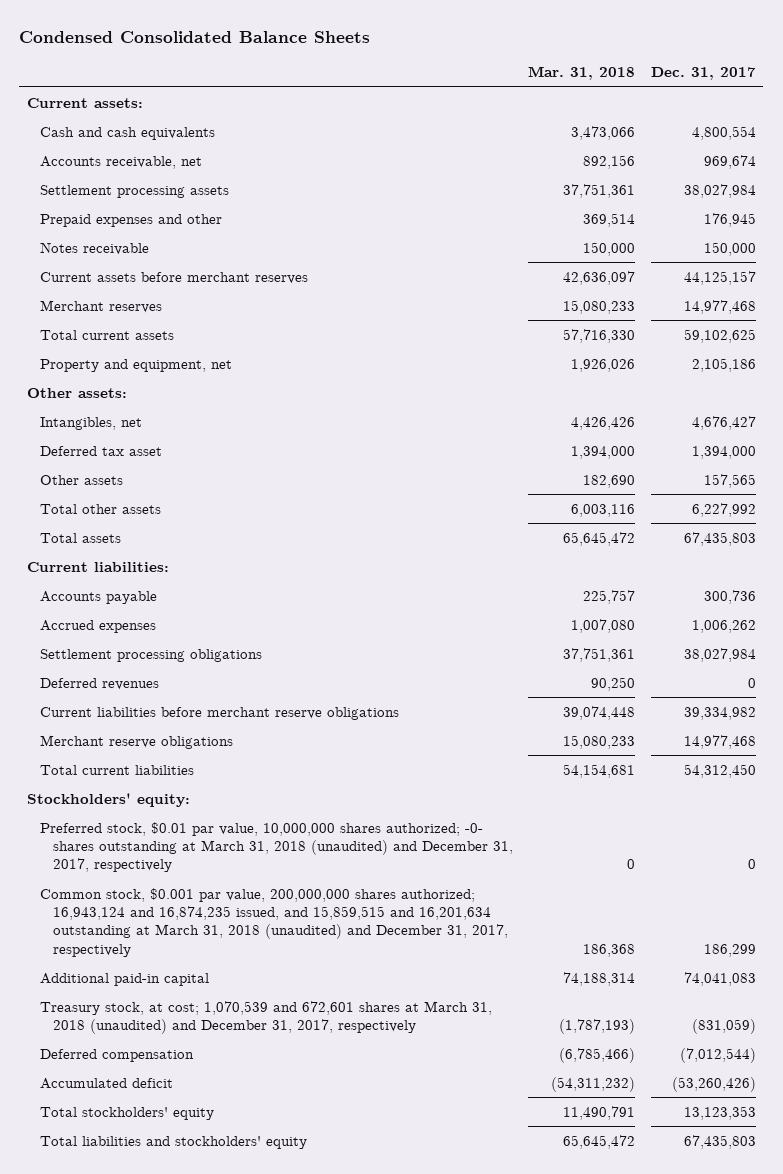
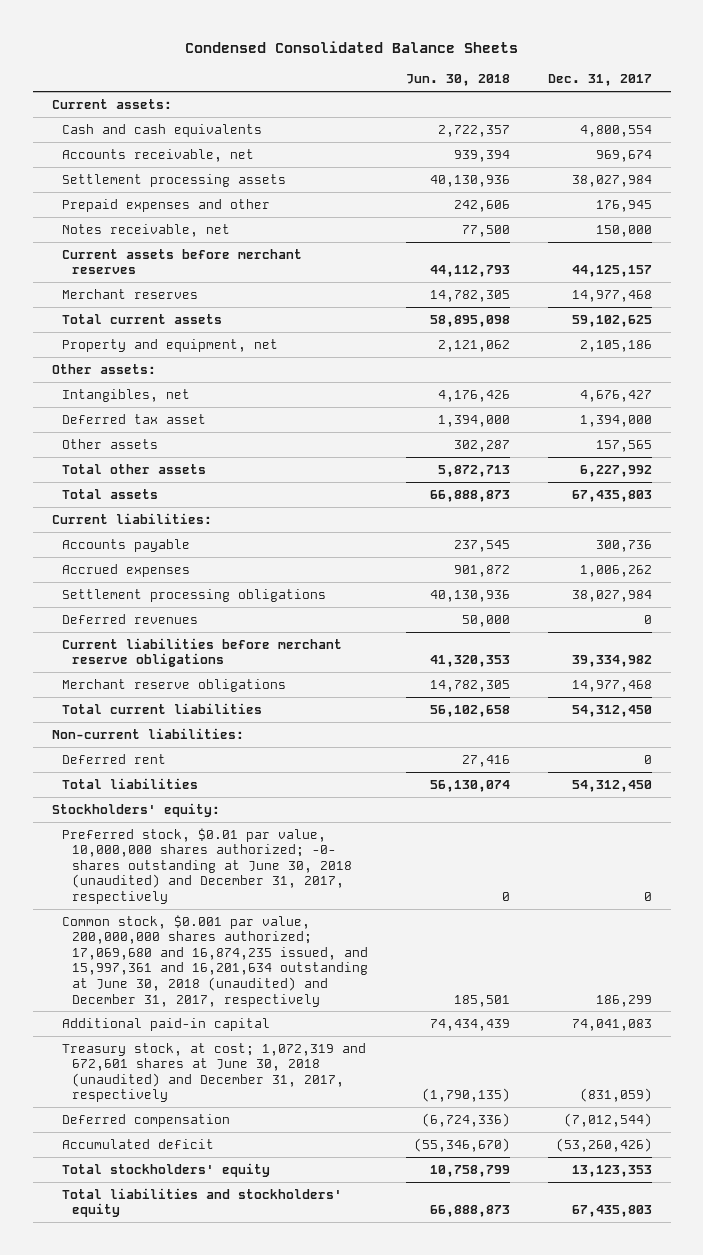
- | Mar. 31, 2018 | Dec. 31, 2017
+ | Jun. 30, 2018 | Dec. 31, 2017
- Notes receivable | 150,000 | 150,000
+ Notes receivable, net | 77,500 | 150,000
+ Non-current liabilities:
+ Deferred rent | 27,416 | 0
+ Total liabilities | 56,130,074 | 54,312,450
- Preferred stock, $0.01 par value, 10,000,000 shares authorized; -0- shares outstanding at March 31, 2018 (unaudited) and December 31, 2017, respectively | 0 | 0
- Common stock, $0.001 par value, 200,000,000 shares authorized; 16,943,124 and 16,874,235 issued, and 15,859,515 and 16,201,634 outstanding at March 31, 2018 (unaudited) and December 31, 2017, respectively | 186,368 | 186,299
+ Preferred stock, $0.01 par value, 10,000,000 shares authorized; -0- shares outstanding at June 30, 2018 (unaudited) and December 31, 2017, respectively | 0 | 0
+ Common stock, $0.001 par value, 200,000,000 shares authorized; 17,069,680 and 16,874,235 issued, and 15,997,361 and 16,201,634 outstanding at June 30, 2018 (unaudited) and December 31, 2017, respectively | 185,501 | 186,299
- Treasury stock, at cost; 1,070,539 and 672,601 shares at March 31, 2018 (unaudited) and December 31, 2017, respectively | (1,787,193) | (831,059)
+ Treasury stock, at cost; 1,072,319 and 672,601 shares at June 30, 2018 (unaudited) and December 31, 2017, respectively | (1,790,135) | (831,059)

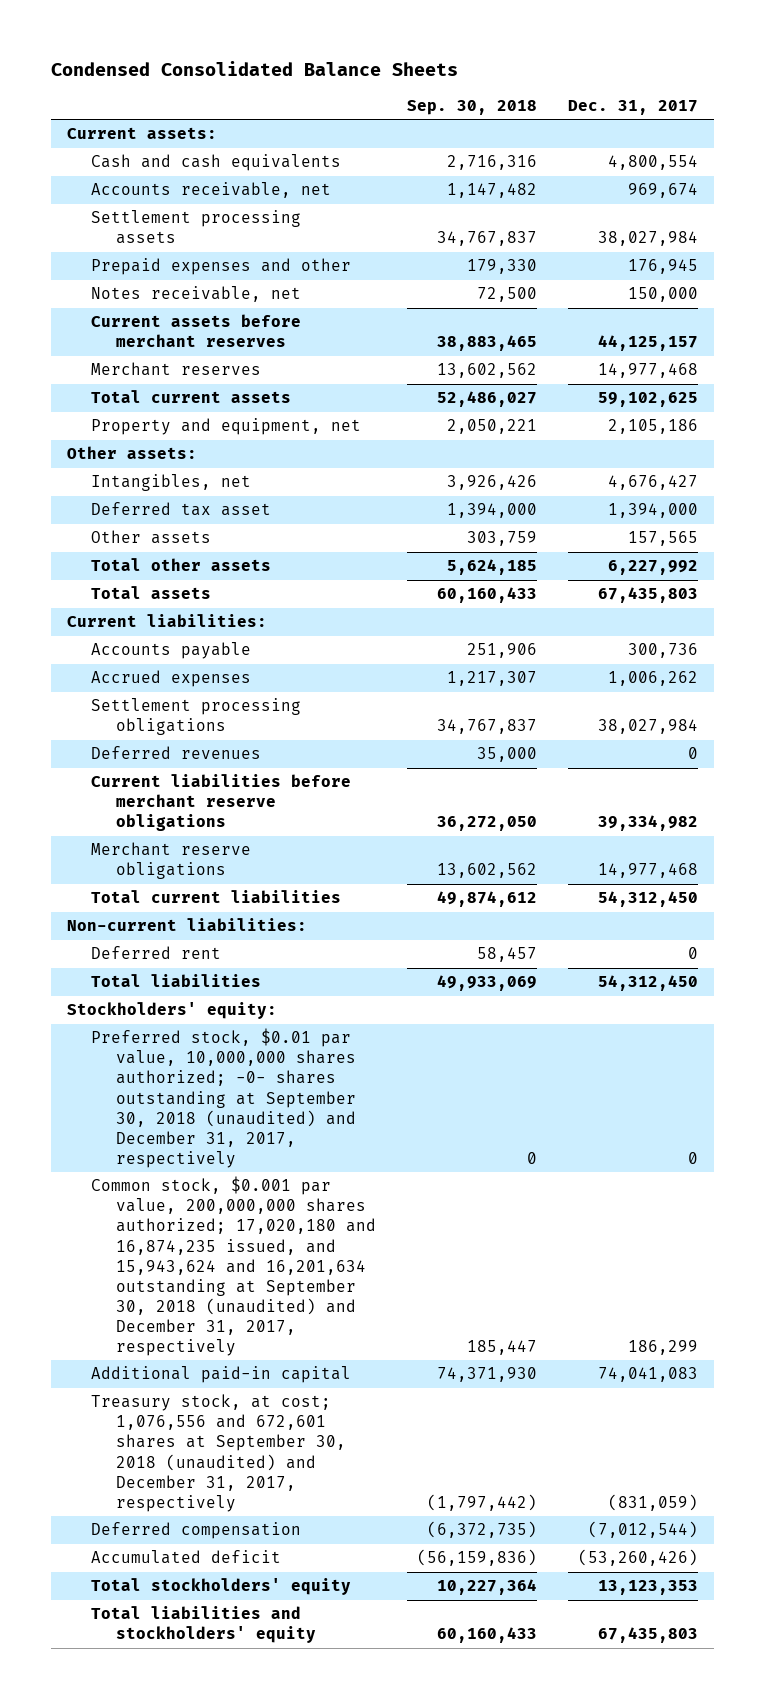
- | Jun. 30, 2018 | Dec. 31, 2017
+ | Sep. 30, 2018 | Dec. 31, 2017
- Preferred stock, $0.01 par value, 10,000,000 shares authorized; -0- shares outstanding at June 30, 2018 (unaudited) and December 31, 2017, respectively | 0 | 0
- Common stock, $0.001 par value, 200,000,000 shares authorized; 17,069,680 and 16,874,235 issued, and 15,997,361 and 16,201,634 outstanding at June 30, 2018 (unaudited) and December 31, 2017, respectively | 185,501 | 186,299
+ Preferred stock, $0.01 par value, 10,000,000 shares authorized; -0- shares outstanding at September 30, 2018 (unaudited) and December 31, 2017, respectively | 0 | 0
+ Common stock, $0.001 par value, 200,000,000 shares authorized; 17,020,180 and 16,874,235 issued, and 15,943,624 and 16,201,634 outstanding at September 30, 2018 (unaudited) and December 31, 2017, respectively | 185,447 | 186,299
- Treasury stock, at cost; 1,072,319 and 672,601 shares at June 30, 2018 (unaudited) and December 31, 2017, respectively | (1,790,135) | (831,059)
+ Treasury stock, at cost; 1,076,556 and 672,601 shares at September 30, 2018 (unaudited) and December 31, 2017, respectively | (1,797,442) | (831,059)

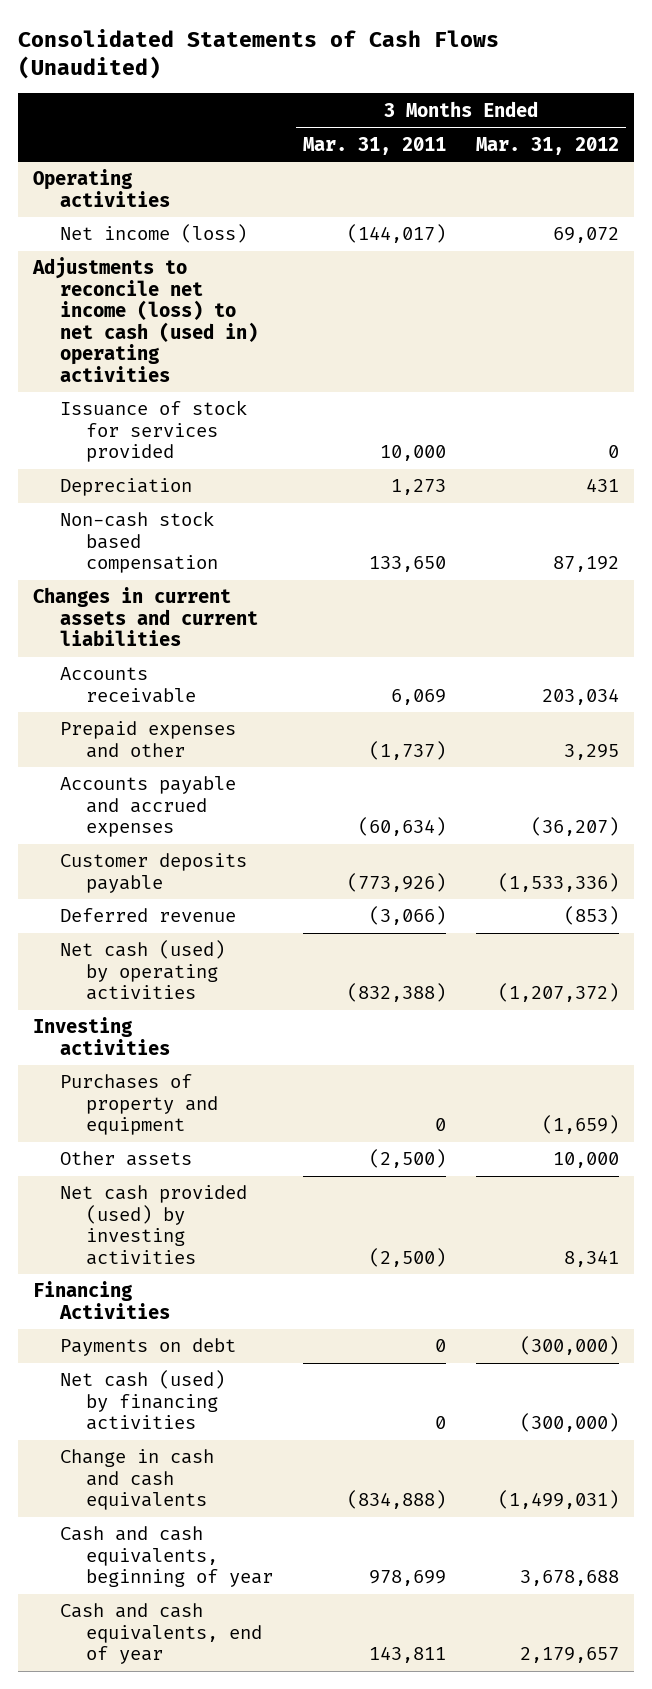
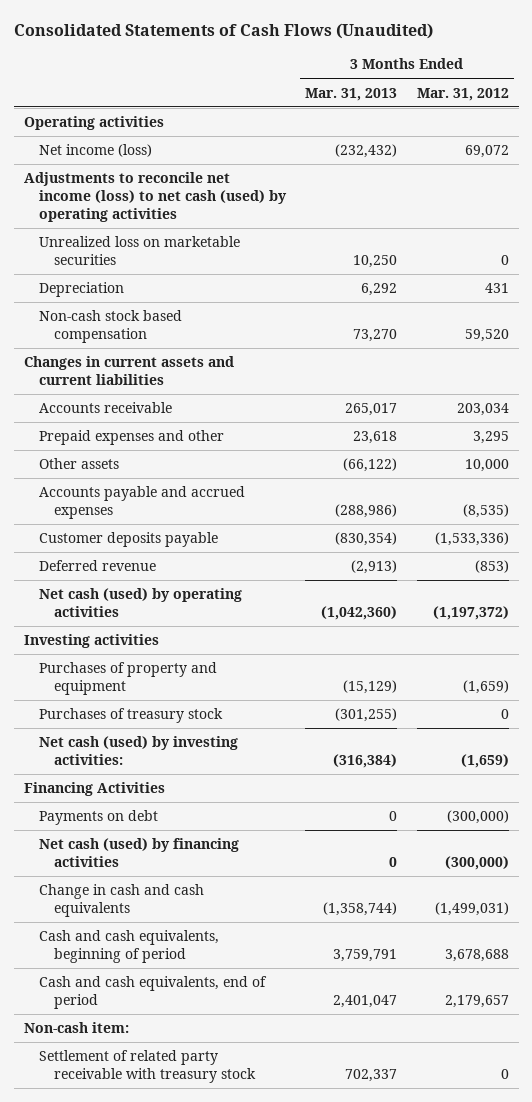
- | 3 Months Ended Mar. 31, 2011 | 3 Months Ended Mar. 31, 2012
+ | 3 Months Ended Mar. 31, 2013 | 3 Months Ended Mar. 31, 2012
- Adjustments to reconcile net income (loss) to net cash (used in) operating activities
- Issuance of stock for services provided | 10,000 | 0
+ Adjustments to reconcile net income (loss) to net cash (used) by operating activities
+ Unrealized loss on marketable securities | 10,250 | 0
- Non-cash stock based compensation | 133,650 | 87,192
+ Non-cash stock based compensation | 73,270 | 59,520
- Accounts payable and accrued expenses | (60,634) | (36,207)
moved up: Other assets | (66,122) | 10,000
+ Accounts payable and accrued expenses | (288,986) | (8,535)
- Net cash (used) by operating activities | (832,388) | (1,207,372)
+ Net cash (used) by operating activities | (1,042,360) | (1,197,372)
- Net cash provided (used) by investing activities | (2,500) | 8,341
+ Purchases of treasury stock | (301,255) | 0
+ Net cash (used) by investing activities: | (316,384) | (1,659)
- Cash and cash equivalents, beginning of year | 978,699 | 3,678,688
- Cash and cash equivalents, end of year | 143,811 | 2,179,657
+ Cash and cash equivalents, beginning of period | 3,759,791 | 3,678,688
+ Cash and cash equivalents, end of period | 2,401,047 | 2,179,657
+ Non-cash item:
+ Settlement of related party receivable with treasury stock | 702,337 | 0

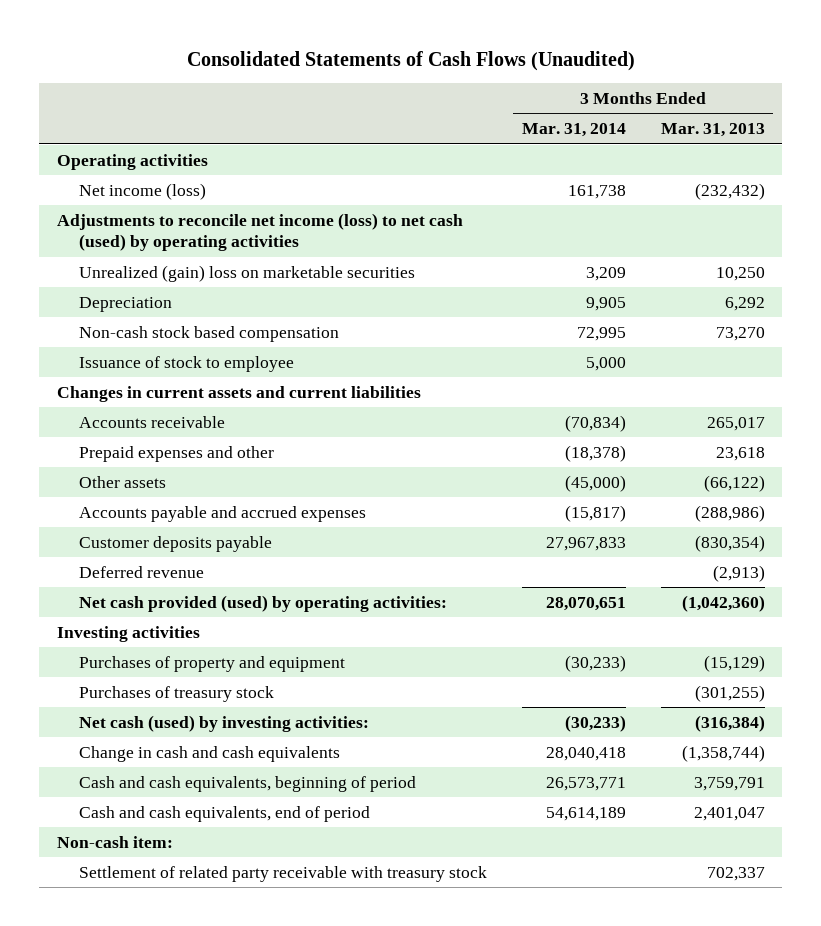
- | 3 Months Ended Mar. 31, 2013 | 3 Months Ended Mar. 31, 2012
+ | 3 Months Ended Mar. 31, 2014 | 3 Months Ended Mar. 31, 2013
- Unrealized loss on marketable securities | 10,250 | 0
+ Unrealized (gain) loss on marketable securities | 3,209 | 10,250
+ Issuance of stock to employee | 5,000 |
- Net cash (used) by operating activities | (1,042,360) | (1,197,372)
+ Net cash provided (used) by operating activities: | 28,070,651 | (1,042,360)
- Financing Activities
- Payments on debt | 0 | (300,000)
- Net cash (used) by financing activities | 0 | (300,000)

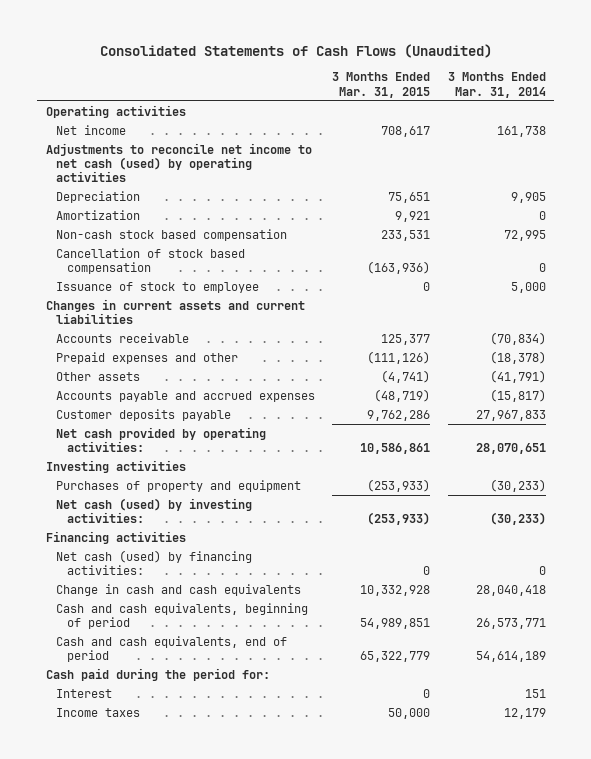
- | 3 Months Ended Mar. 31, 2014 | 3 Months Ended Mar. 31, 2013
+ | 3 Months Ended Mar. 31, 2015 | 3 Months Ended Mar. 31, 2014
- Net income (loss) | 161,738 | (232,432)
- Adjustments to reconcile net income (loss) to net cash (used) by operating activities
- Unrealized (gain) loss on marketable securities | 3,209 | 10,250
+ Net income | 708,617 | 161,738
+ Adjustments to reconcile net income to net cash (used) by operating activities
+ Amortization | 9,921 | 0
+ Cancellation of stock based compensation | (163,936) | 0
- Other assets | (45,000) | (66,122)
+ Other assets | (4,741) | (41,791)
- Deferred revenue | | (2,913)
- Net cash provided (used) by operating activities: | 28,070,651 | (1,042,360)
+ Net cash provided by operating activities: | 10,586,861 | 28,070,651
- Purchases of treasury stock | | (301,255)
+ Financing activities
+ Net cash (used) by financing activities: | 0 | 0
- Non-cash item:
- Settlement of related party receivable with treasury stock | | 702,337
+ Cash paid during the period for:
+ Interest | 0 | 151
+ Income taxes | 50,000 | 12,179

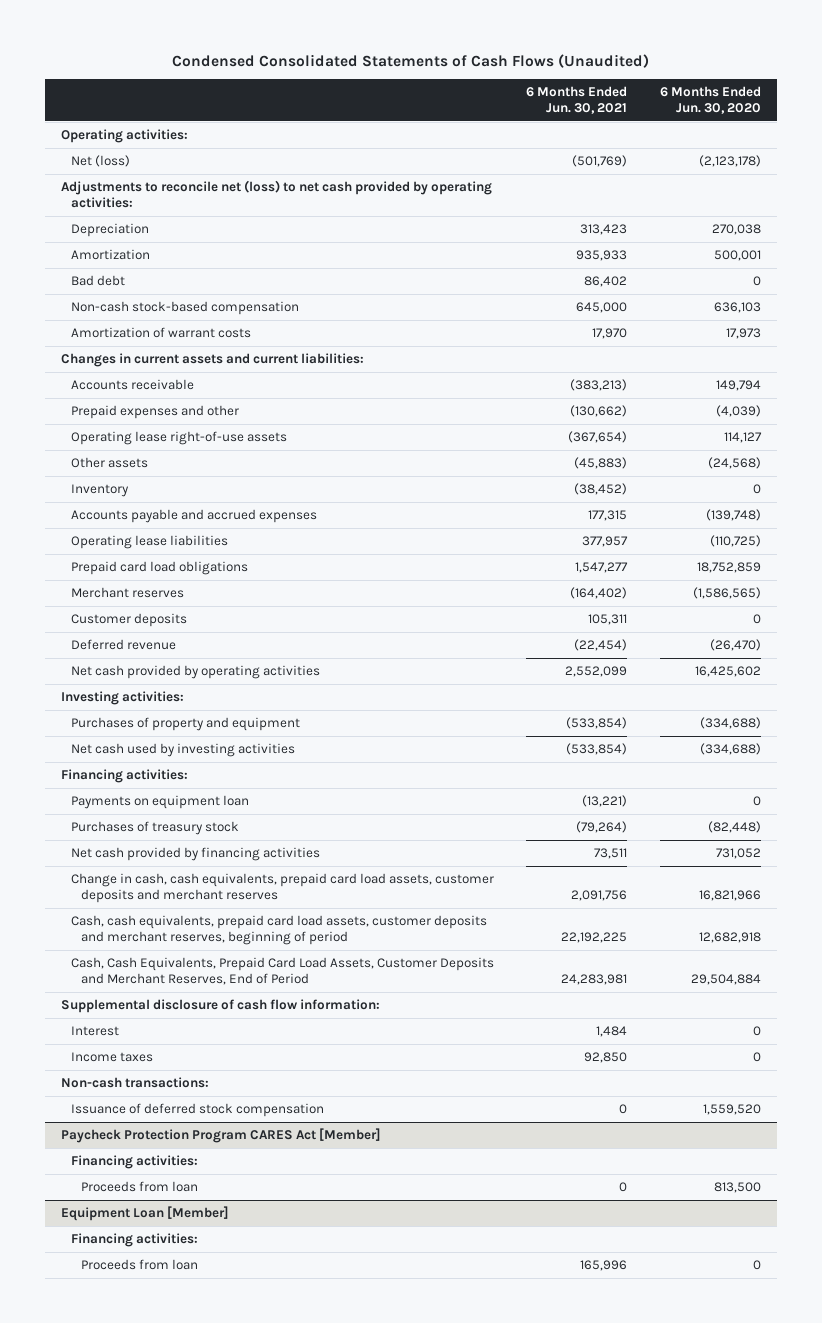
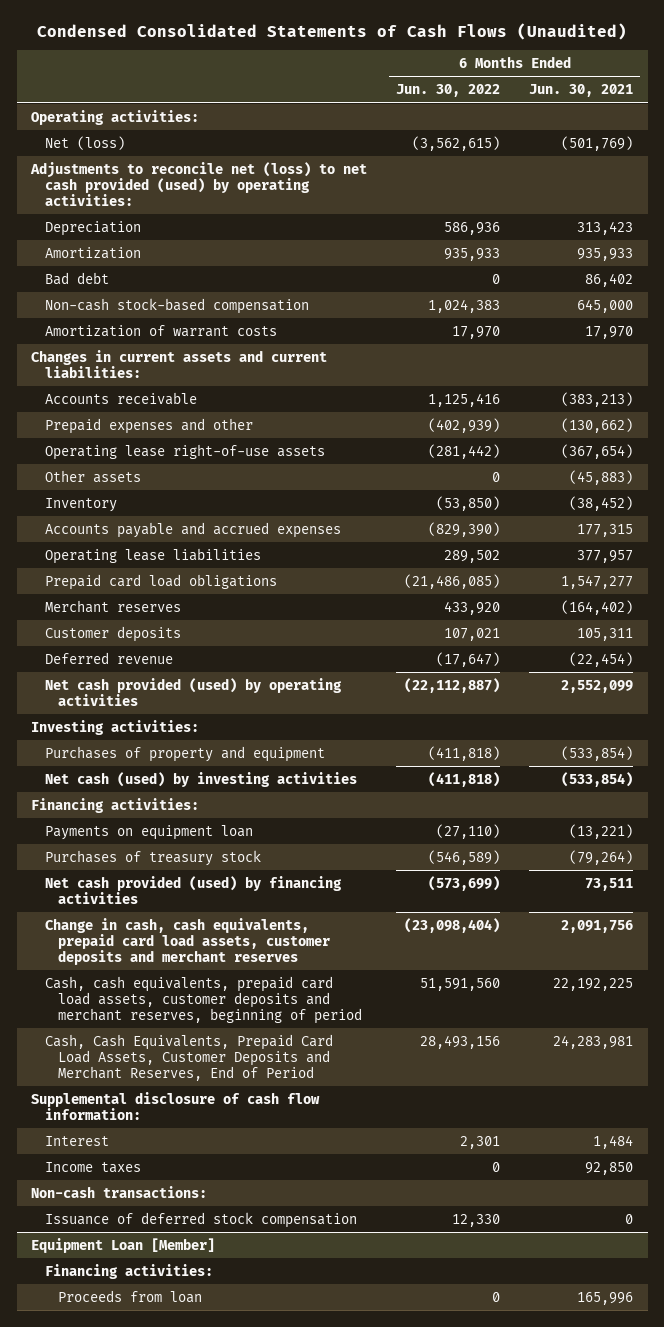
- | 6 Months Ended Jun. 30, 2021 | 6 Months Ended Jun. 30, 2020
+ | 6 Months Ended Jun. 30, 2022 | 6 Months Ended Jun. 30, 2021
- Adjustments to reconcile net (loss) to net cash provided by operating activities:
+ Adjustments to reconcile net (loss) to net cash provided (used) by operating activities:
- Net cash provided by operating activities | 2,552,099 | 16,425,602
+ Net cash provided (used) by operating activities | (22,112,887) | 2,552,099
- Net cash used by investing activities | (533,854) | (334,688)
+ Net cash (used) by investing activities | (411,818) | (533,854)
- Net cash provided by financing activities | 73,511 | 731,052
+ Net cash provided (used) by financing activities | (573,699) | 73,511
- Paycheck Protection Program CARES Act [Member]
- Financing activities:
- Proceeds from loan | 0 | 813,500

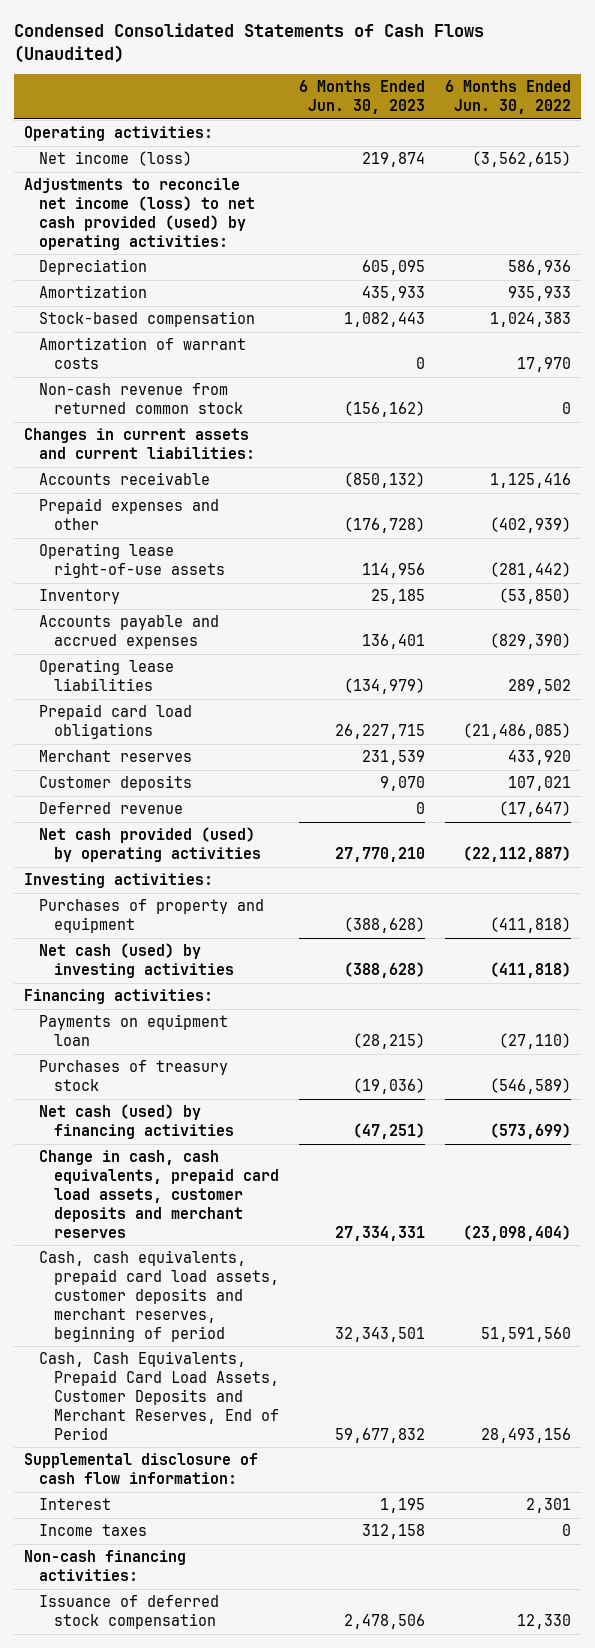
- | 6 Months Ended Jun. 30, 2022 | 6 Months Ended Jun. 30, 2021
+ | 6 Months Ended Jun. 30, 2023 | 6 Months Ended Jun. 30, 2022
- Net (loss) | (3,562,615) | (501,769)
- Adjustments to reconcile net (loss) to net cash provided (used) by operating activities:
+ Net income (loss) | 219,874 | (3,562,615)
+ Adjustments to reconcile net income (loss) to net cash provided (used) by operating activities:
- Bad debt | 0 | 86,402
- Non-cash stock-based compensation | 1,024,383 | 645,000
+ Stock-based compensation | 1,082,443 | 1,024,383
+ Non-cash revenue from returned common stock | (156,162) | 0
- Other assets | 0 | (45,883)
- Net cash provided (used) by financing activities | (573,699) | 73,511
+ Net cash (used) by financing activities | (47,251) | (573,699)
- Non-cash transactions:
+ Non-cash financing activities:
- Equipment Loan [Member]
- Financing activities:
- Proceeds from loan | 0 | 165,996

